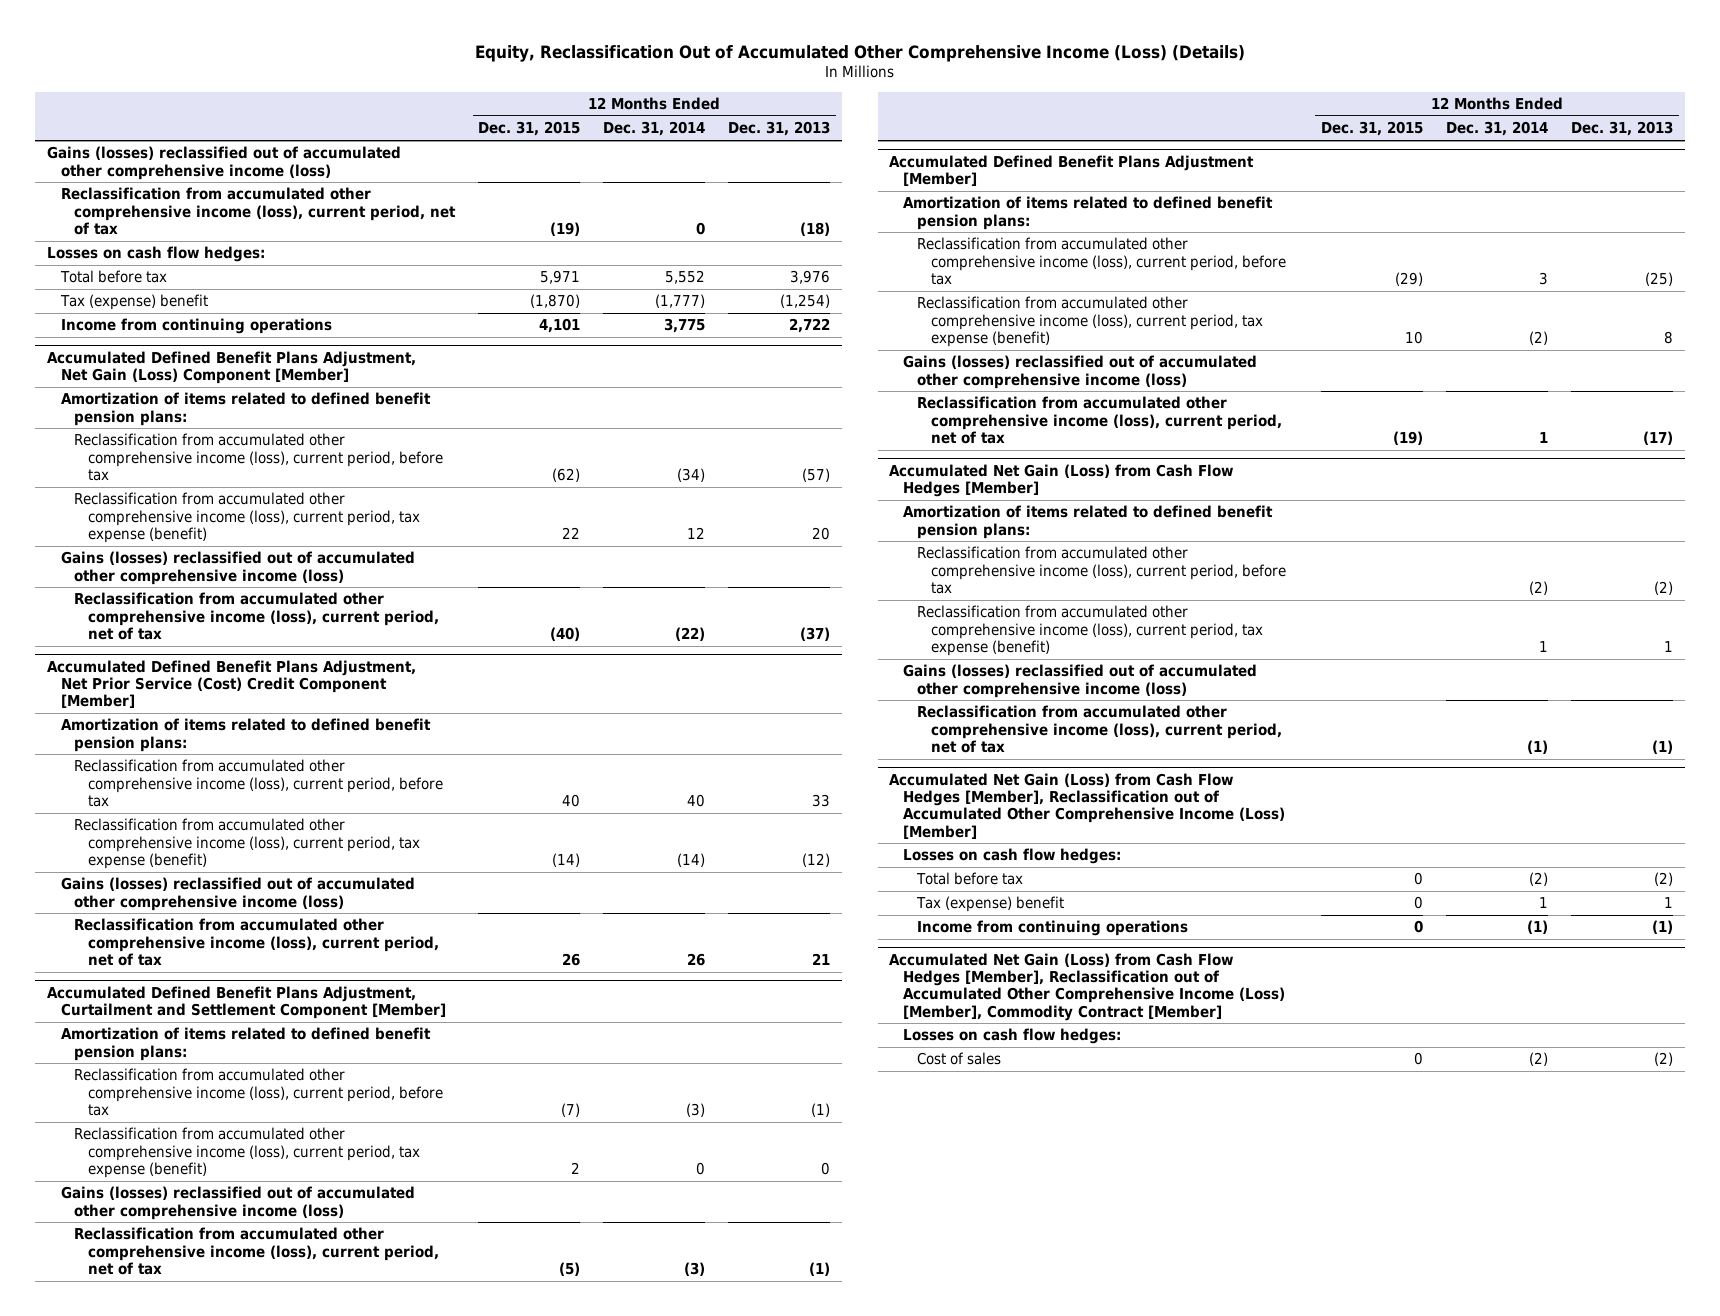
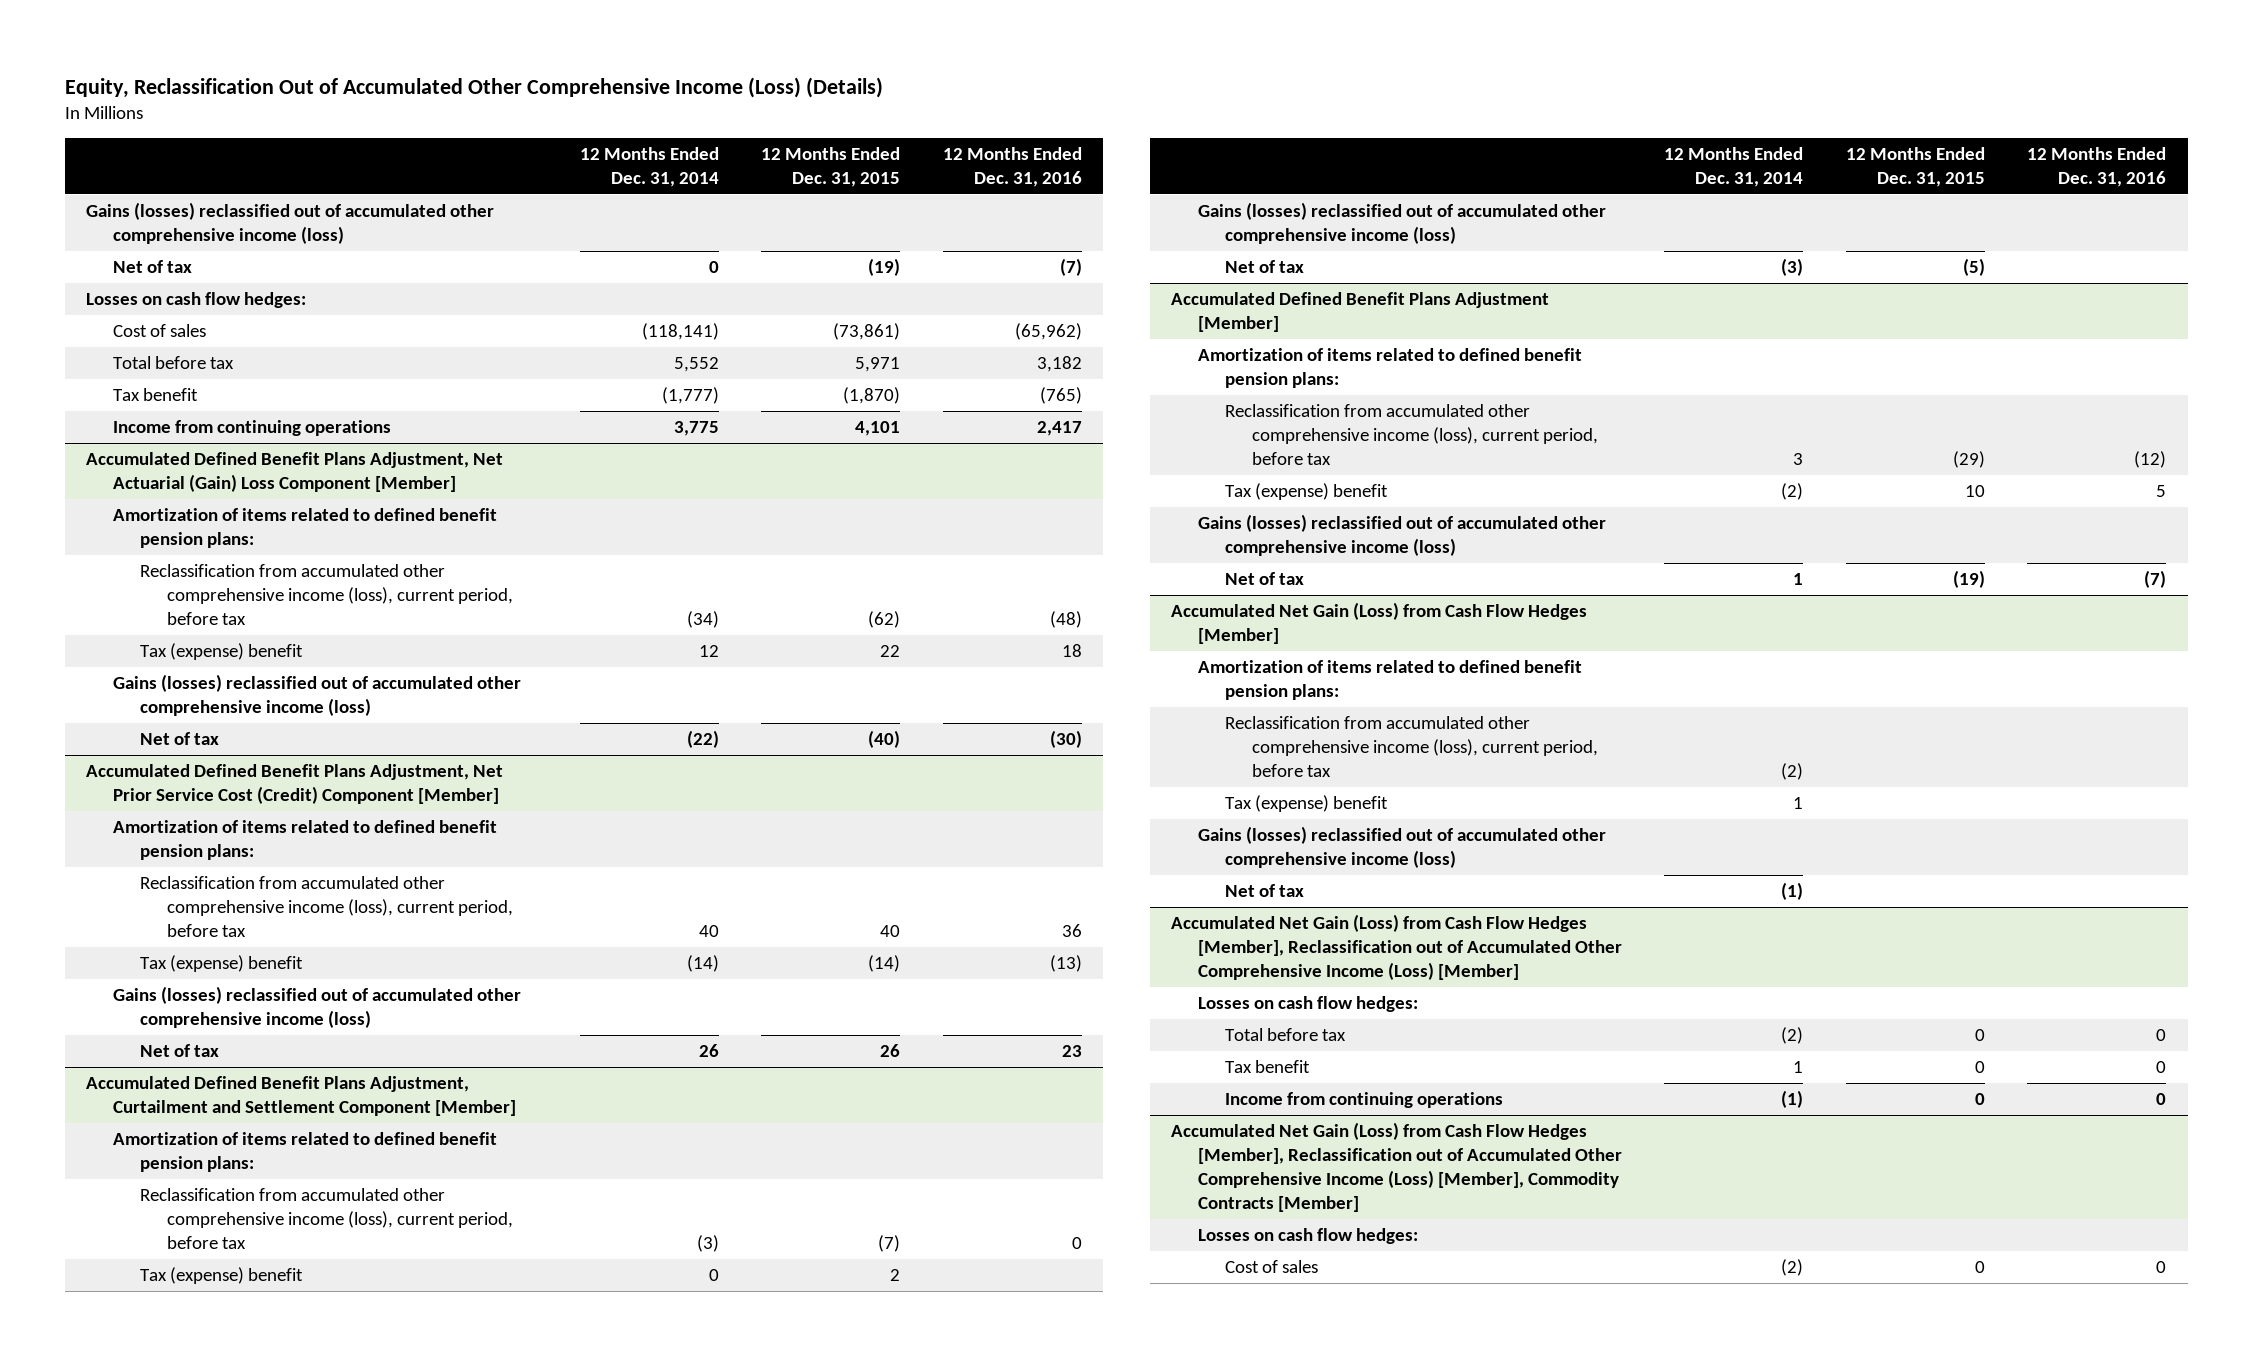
- | 12 Months Ended Dec. 31, 2015 | 12 Months Ended Dec. 31, 2014 | 12 Months Ended Dec. 31, 2013
+ | 12 Months Ended Dec. 31, 2014 | 12 Months Ended Dec. 31, 2015 | 12 Months Ended Dec. 31, 2016
- Reclassification from accumulated other comprehensive income (loss), current period, net of tax | (19) | 0 | (18)
+ Net of tax | 0 | (19) | (7)
+ Cost of sales | (118,141) | (73,861) | (65,962)
- Tax (expense) benefit | (1,870) | (1,777) | (1,254)
+ Tax benefit | (1,777) | (1,870) | (765)
- Accumulated Defined Benefit Plans Adjustment, Net Gain (Loss) Component [Member]
+ Accumulated Defined Benefit Plans Adjustment, Net Actuarial (Gain) Loss Component [Member]
- Reclassification from accumulated other comprehensive income (loss), current period, tax expense (benefit) | 22 | 12 | 20
+ Tax (expense) benefit | 12 | 22 | 18
- Reclassification from accumulated other comprehensive income (loss), current period, net of tax | (40) | (22) | (37)
- Accumulated Defined Benefit Plans Adjustment, Net Prior Service (Cost) Credit Component [Member]
+ Net of tax | (22) | (40) | (30)
+ Accumulated Defined Benefit Plans Adjustment, Net Prior Service Cost (Credit) Component [Member]
- Reclassification from accumulated other comprehensive income (loss), current period, tax expense (benefit) | (14) | (14) | (12)
+ Tax (expense) benefit | (14) | (14) | (13)
- Reclassification from accumulated other comprehensive income (loss), current period, net of tax | 26 | 26 | 21
+ Net of tax | 26 | 26 | 23
@ Accumulated Defined Benefit Plans Adjustment, Curtailment and Settlement Component [Member]
- Reclassification from accumulated other comprehensive income (loss), current period, tax expense (benefit) | 2 | 0 | 0
+ Tax (expense) benefit | 0 | 2 |
- Reclassification from accumulated other comprehensive income (loss), current period, net of tax | (5) | (3) | (1)
+ Net of tax | (3) | (5) |
@ Accumulated Defined Benefit Plans Adjustment [Member]
- Reclassification from accumulated other comprehensive income (loss), current period, tax expense (benefit) | 10 | (2) | 8
+ Tax (expense) benefit | (2) | 10 | 5
- Reclassification from accumulated other comprehensive income (loss), current period, net of tax | (19) | 1 | (17)
+ Net of tax | 1 | (19) | (7)
@ Accumulated Net Gain (Loss) from Cash Flow Hedges [Member]
- Reclassification from accumulated other comprehensive income (loss), current period, tax expense (benefit) | | 1 | 1
+ Tax (expense) benefit | 1 | |
- Reclassification from accumulated other comprehensive income (loss), current period, net of tax | | (1) | (1)
+ Net of tax | (1) | |
@ Accumulated Net Gain (Loss) from Cash Flow Hedges [Member], Reclassification out of Accumulated Other Comprehensive Income (Loss) [Member]
- Tax (expense) benefit | 0 | 1 | 1
+ Tax benefit | 1 | 0 | 0
- Accumulated Net Gain (Loss) from Cash Flow Hedges [Member], Reclassification out of Accumulated Other Comprehensive Income (Loss) [Member], Commodity Contract [Member]
+ Accumulated Net Gain (Loss) from Cash Flow Hedges [Member], Reclassification out of Accumulated Other Comprehensive Income (Loss) [Member], Commodity Contracts [Member]

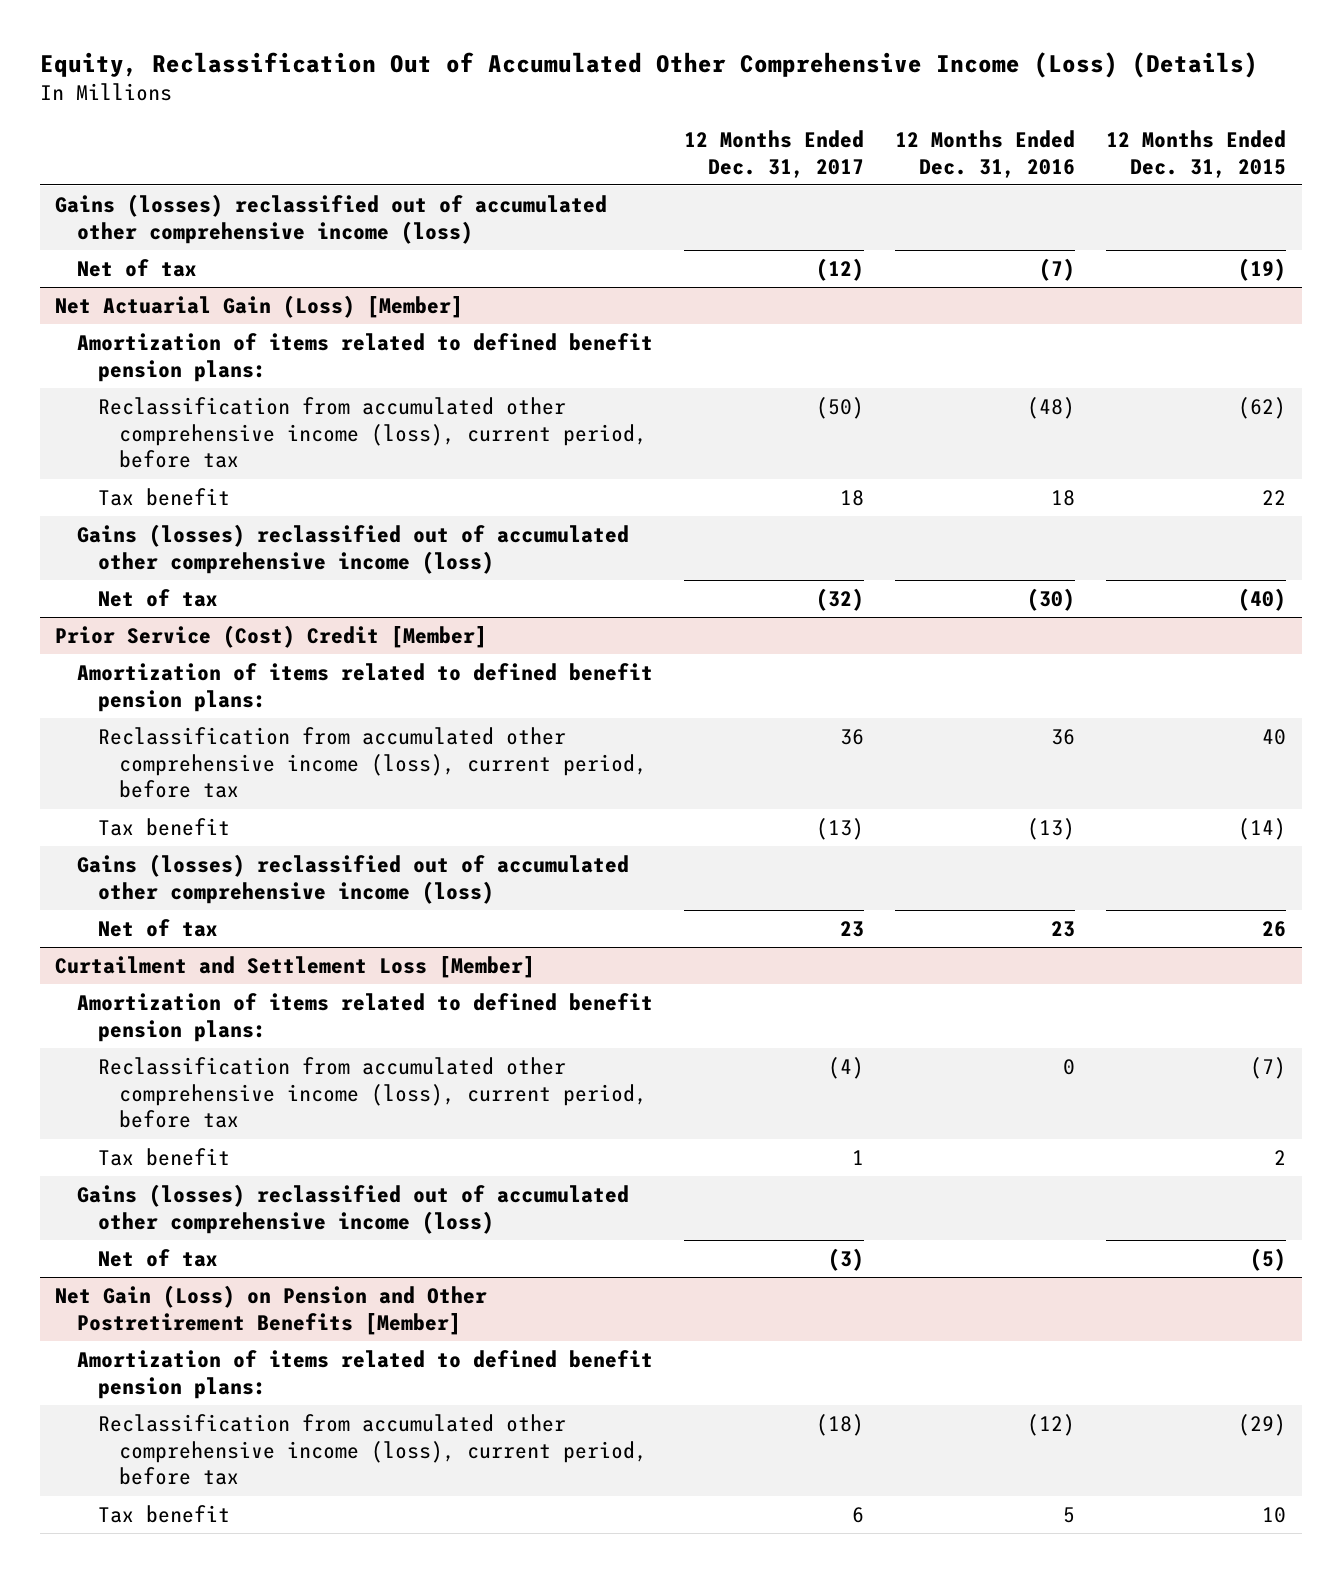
- | 12 Months Ended Dec. 31, 2014 | 12 Months Ended Dec. 31, 2015 | 12 Months Ended Dec. 31, 2016
+ | 12 Months Ended Dec. 31, 2017 | 12 Months Ended Dec. 31, 2016 | 12 Months Ended Dec. 31, 2015
- Losses on cash flow hedges:
- Cost of sales | (118,141) | (73,861) | (65,962)
- Total before tax | 5,552 | 5,971 | 3,182
- Tax benefit | (1,777) | (1,870) | (765)
- Income from continuing operations | 3,775 | 4,101 | 2,417
- Accumulated Defined Benefit Plans Adjustment, Net Actuarial (Gain) Loss Component [Member]
+ Net Actuarial Gain (Loss) [Member]
- Tax (expense) benefit | 12 | 22 | 18
+ Tax benefit | 18 | 18 | 22
- Accumulated Defined Benefit Plans Adjustment, Net Prior Service Cost (Credit) Component [Member]
+ Prior Service (Cost) Credit [Member]
- Tax (expense) benefit | (14) | (14) | (13)
+ Tax benefit | (13) | (13) | (14)
- Accumulated Defined Benefit Plans Adjustment, Curtailment and Settlement Component [Member]
+ Curtailment and Settlement Loss [Member]
- Tax (expense) benefit | 0 | 2 |
+ Tax benefit | 1 | | 2
- Accumulated Defined Benefit Plans Adjustment [Member]
+ Net Gain (Loss) on Pension and Other Postretirement Benefits [Member]
- Tax (expense) benefit | (2) | 10 | 5
- Gains (losses) reclassified out of accumulated other comprehensive income (loss)
- Net of tax | 1 | (19) | (7)
- Accumulated Net Gain (Loss) from Cash Flow Hedges [Member]
- Amortization of items related to defined benefit pension plans:
- Reclassification from accumulated other comprehensive income (loss), current period, before tax | (2) | |
- Tax (expense) benefit | 1 | |
- Gains (losses) reclassified out of accumulated other comprehensive income (loss)
- Net of tax | (1) | |
- Accumulated Net Gain (Loss) from Cash Flow Hedges [Member], Reclassification out of Accumulated Other Comprehensive Income (Loss) [Member]
- Losses on cash flow hedges:
- Total before tax | (2) | 0 | 0
- Tax benefit | 1 | 0 | 0
- Income from continuing operations | (1) | 0 | 0
- Accumulated Net Gain (Loss) from Cash Flow Hedges [Member], Reclassification out of Accumulated Other Comprehensive Income (Loss) [Member], Commodity Contracts [Member]
- Losses on cash flow hedges:
- Cost of sales | (2) | 0 | 0
+ Tax benefit | 6 | 5 | 10

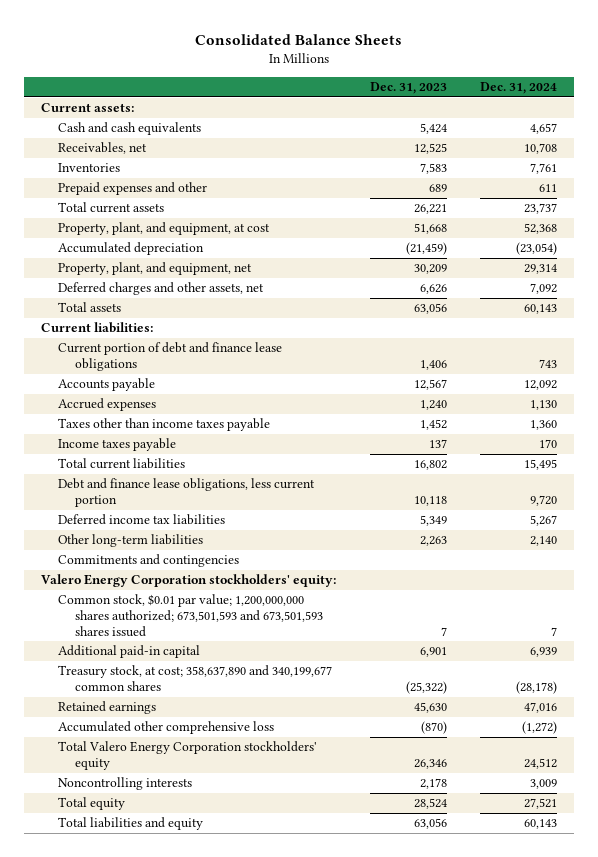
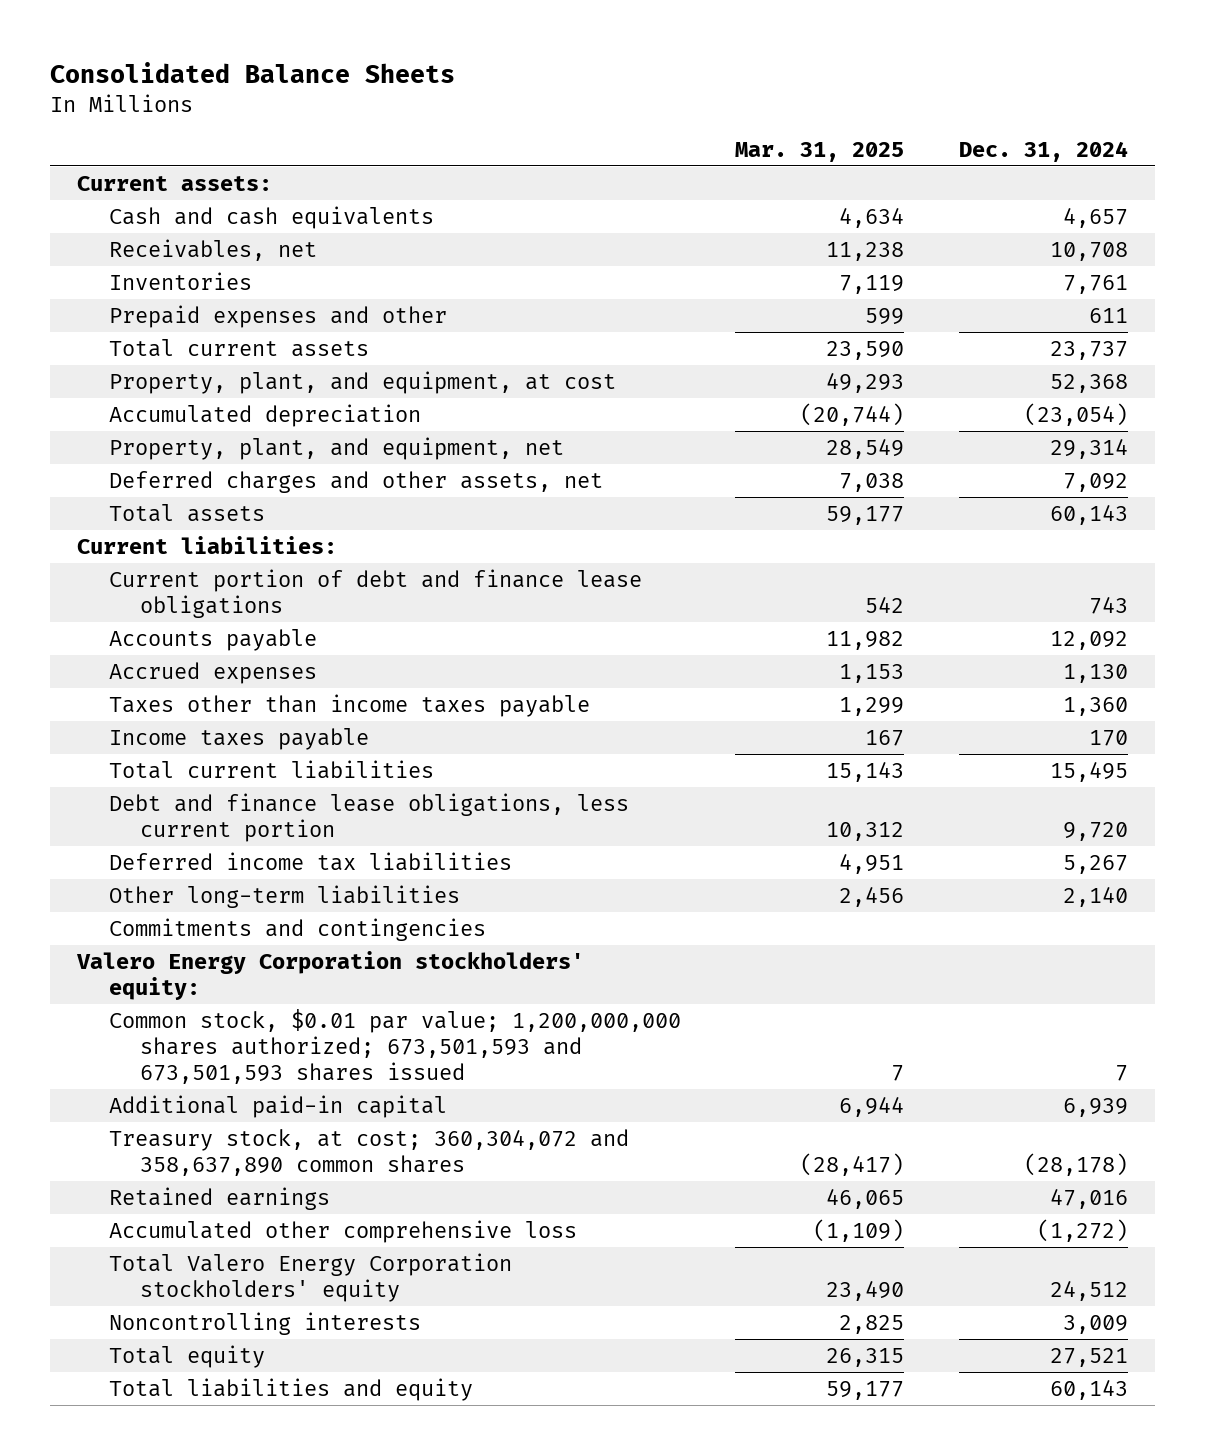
- | Dec. 31, 2023 | Dec. 31, 2024
+ | Mar. 31, 2025 | Dec. 31, 2024
- Treasury stock, at cost; 358,637,890 and 340,199,677 common shares | (25,322) | (28,178)
+ Treasury stock, at cost; 360,304,072 and 358,637,890 common shares | (28,417) | (28,178)

